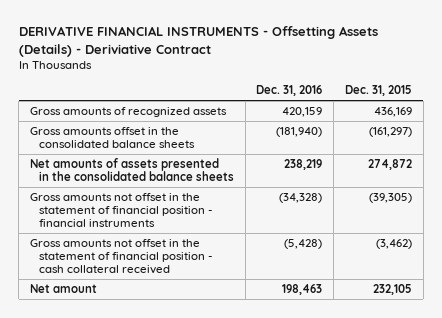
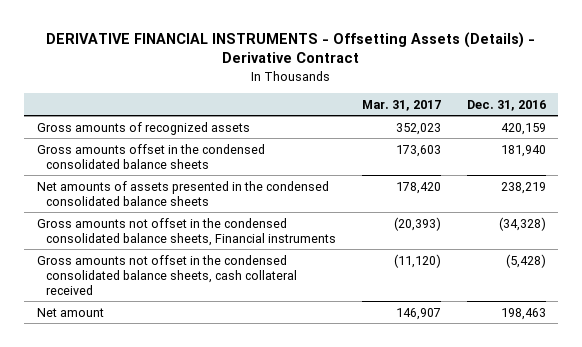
- DERIVATIVE FINANCIAL INSTRUMENTS - Offsetting Assets (Details) - Deriviative Contract
+ DERIVATIVE FINANCIAL INSTRUMENTS - Offsetting Assets (Details) - Derivative Contract
- | Dec. 31, 2016 | Dec. 31, 2015
+ | Mar. 31, 2017 | Dec. 31, 2016
- Gross amounts offset in the consolidated balance sheets | (181,940) | (161,297)
- Net amounts of assets presented in the consolidated balance sheets | 238,219 | 274,872
- Gross amounts not offset in the statement of financial position - financial instruments | (34,328) | (39,305)
- Gross amounts not offset in the statement of financial position - cash collateral received | (5,428) | (3,462)
+ Gross amounts offset in the condensed consolidated balance sheets | 173,603 | 181,940
+ Net amounts of assets presented in the condensed consolidated balance sheets | 178,420 | 238,219
+ Gross amounts not offset in the condensed consolidated balance sheets, Financial instruments | (20,393) | (34,328)
+ Gross amounts not offset in the condensed consolidated balance sheets, cash collateral received | (11,120) | (5,428)

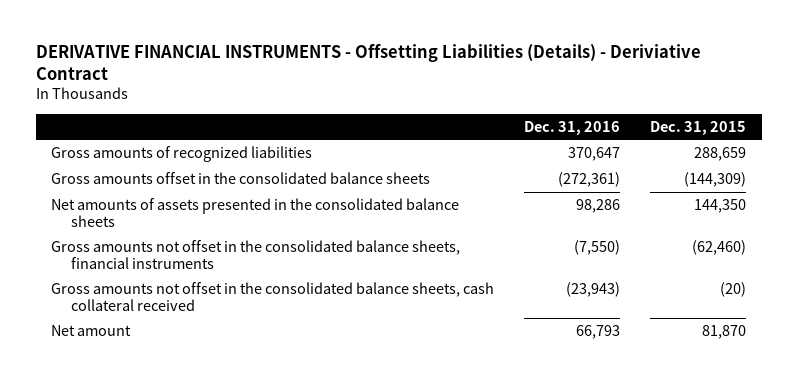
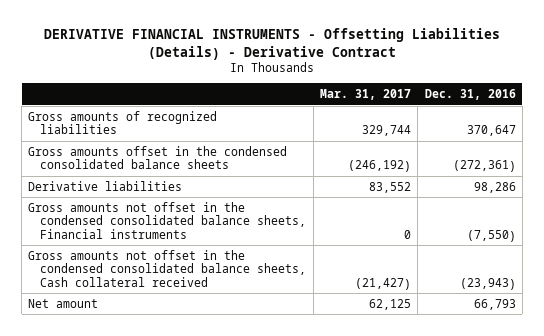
- DERIVATIVE FINANCIAL INSTRUMENTS - Offsetting Liabilities (Details) - Deriviative Contract
+ DERIVATIVE FINANCIAL INSTRUMENTS - Offsetting Liabilities (Details) - Derivative Contract
- | Dec. 31, 2016 | Dec. 31, 2015
+ | Mar. 31, 2017 | Dec. 31, 2016
- Gross amounts offset in the consolidated balance sheets | (272,361) | (144,309)
- Net amounts of assets presented in the consolidated balance sheets | 98,286 | 144,350
- Gross amounts not offset in the consolidated balance sheets, financial instruments | (7,550) | (62,460)
- Gross amounts not offset in the consolidated balance sheets, cash collateral received | (23,943) | (20)
+ Gross amounts offset in the condensed consolidated balance sheets | (246,192) | (272,361)
+ Derivative liabilities | 83,552 | 98,286
+ Gross amounts not offset in the condensed consolidated balance sheets, Financial instruments | 0 | (7,550)
+ Gross amounts not offset in the condensed consolidated balance sheets, Cash collateral received | (21,427) | (23,943)

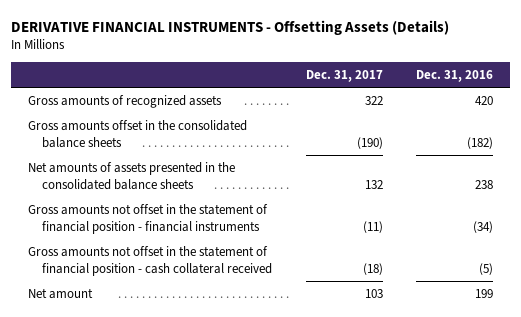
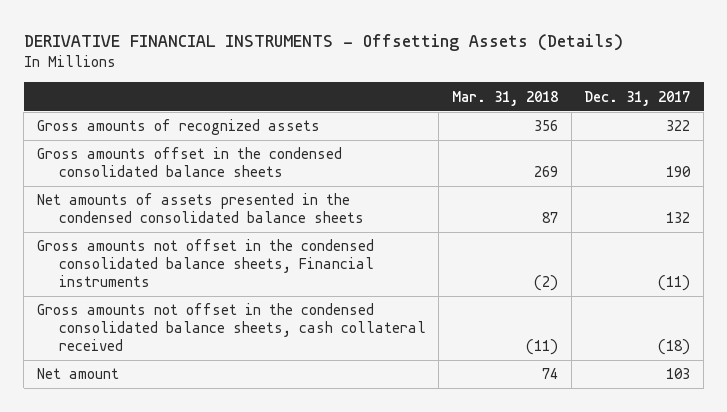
- | Dec. 31, 2017 | Dec. 31, 2016
+ | Mar. 31, 2018 | Dec. 31, 2017
- Gross amounts offset in the consolidated balance sheets | (190) | (182)
- Net amounts of assets presented in the consolidated balance sheets | 132 | 238
- Gross amounts not offset in the statement of financial position - financial instruments | (11) | (34)
- Gross amounts not offset in the statement of financial position - cash collateral received | (18) | (5)
+ Gross amounts offset in the condensed consolidated balance sheets | 269 | 190
+ Net amounts of assets presented in the condensed consolidated balance sheets | 87 | 132
+ Gross amounts not offset in the condensed consolidated balance sheets, Financial instruments | (2) | (11)
+ Gross amounts not offset in the condensed consolidated balance sheets, cash collateral received | (11) | (18)

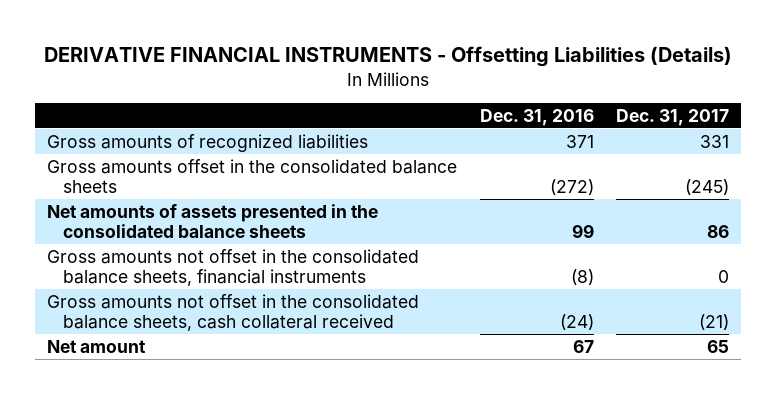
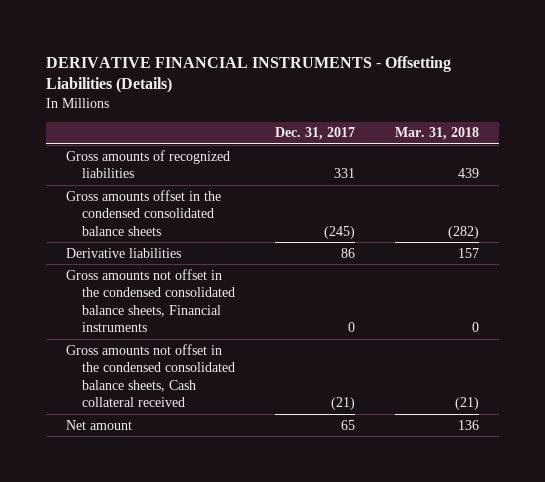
- | Dec. 31, 2016 | Dec. 31, 2017
+ | Dec. 31, 2017 | Mar. 31, 2018
- Gross amounts offset in the consolidated balance sheets | (272) | (245)
- Net amounts of assets presented in the consolidated balance sheets | 99 | 86
- Gross amounts not offset in the consolidated balance sheets, financial instruments | (8) | 0
- Gross amounts not offset in the consolidated balance sheets, cash collateral received | (24) | (21)
+ Gross amounts offset in the condensed consolidated balance sheets | (245) | (282)
+ Derivative liabilities | 86 | 157
+ Gross amounts not offset in the condensed consolidated balance sheets, Financial instruments | 0 | 0
+ Gross amounts not offset in the condensed consolidated balance sheets, Cash collateral received | (21) | (21)

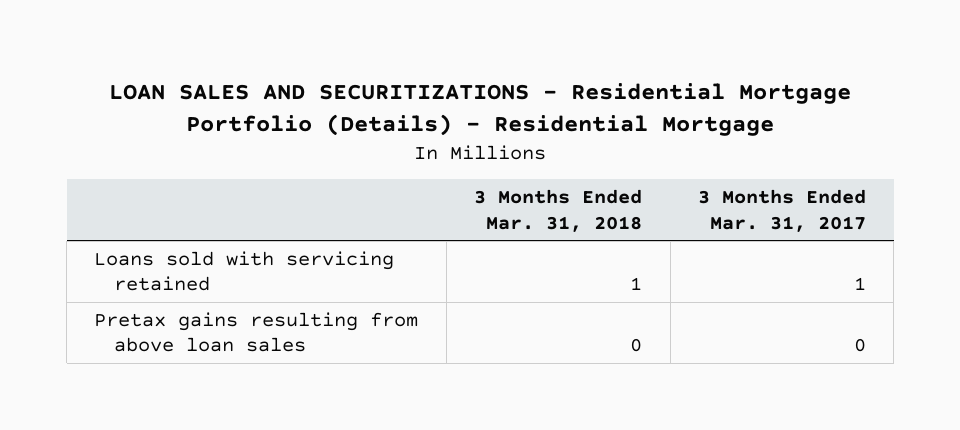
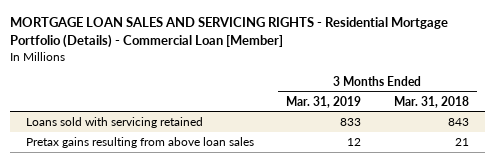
- LOAN SALES AND SECURITIZATIONS - Residential Mortgage Portfolio (Details) - Residential Mortgage
+ MORTGAGE LOAN SALES AND SERVICING RIGHTS - Residential Mortgage Portfolio (Details) - Commercial Loan [Member]
- | 3 Months Ended Mar. 31, 2018 | 3 Months Ended Mar. 31, 2017
+ | 3 Months Ended Mar. 31, 2019 | 3 Months Ended Mar. 31, 2018
- Loans sold with servicing retained | 1 | 1
- Pretax gains resulting from above loan sales | 0 | 0
+ Loans sold with servicing retained | 833 | 843
+ Pretax gains resulting from above loan sales | 12 | 21

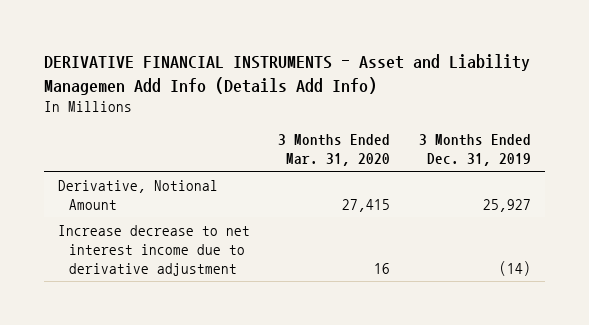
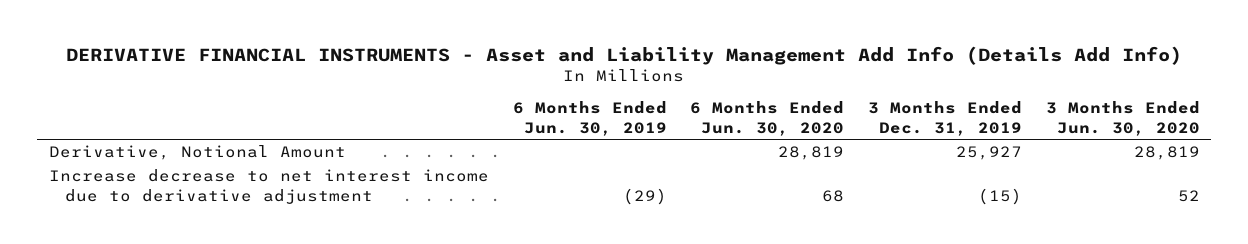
- DERIVATIVE FINANCIAL INSTRUMENTS - Asset and Liability Managemen Add Info (Details Add Info)
+ DERIVATIVE FINANCIAL INSTRUMENTS - Asset and Liability Management Add Info (Details Add Info)
- | 3 Months Ended Mar. 31, 2020 | 3 Months Ended Dec. 31, 2019
+ | 6 Months Ended Jun. 30, 2019 | 6 Months Ended Jun. 30, 2020 | 3 Months Ended Dec. 31, 2019 | 3 Months Ended Jun. 30, 2020
- Increase decrease to net interest income due to derivative adjustment | 16 | (14)
+ Increase decrease to net interest income due to derivative adjustment | (29) | 68 | (15) | 52

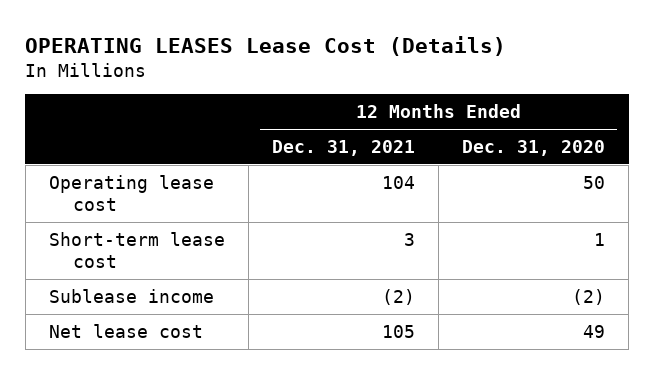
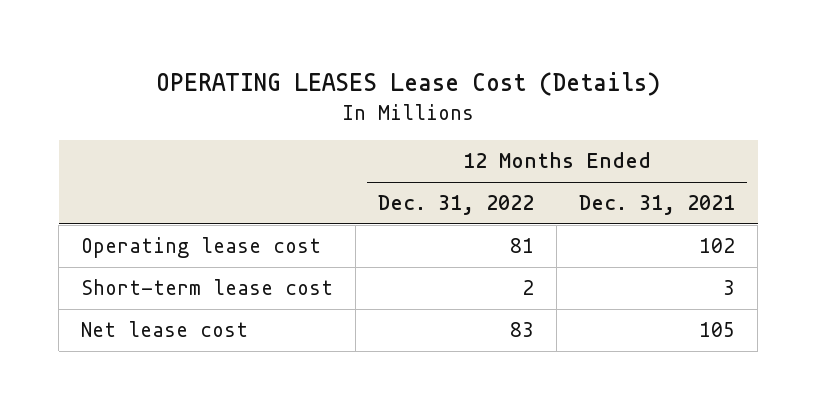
- | 12 Months Ended Dec. 31, 2021 | 12 Months Ended Dec. 31, 2020
+ | 12 Months Ended Dec. 31, 2022 | 12 Months Ended Dec. 31, 2021
- Operating lease cost | 104 | 50
+ Operating lease cost | 81 | 102
- Sublease income | (2) | (2)

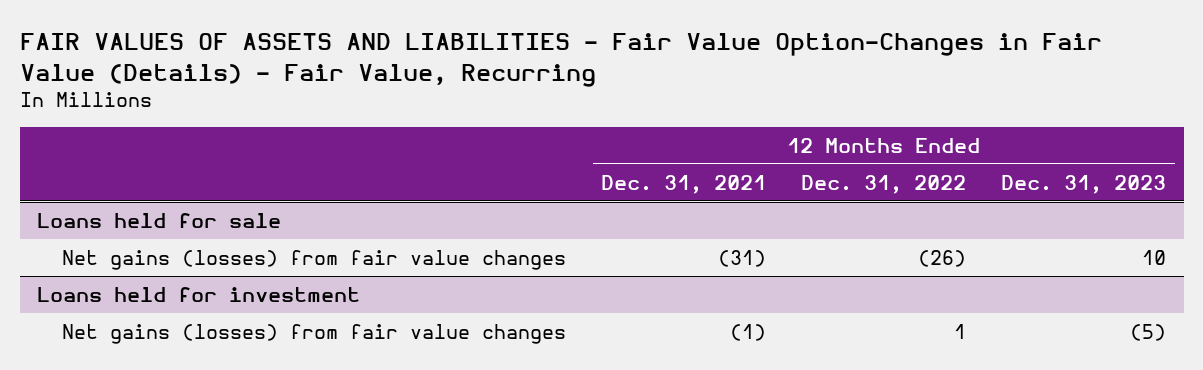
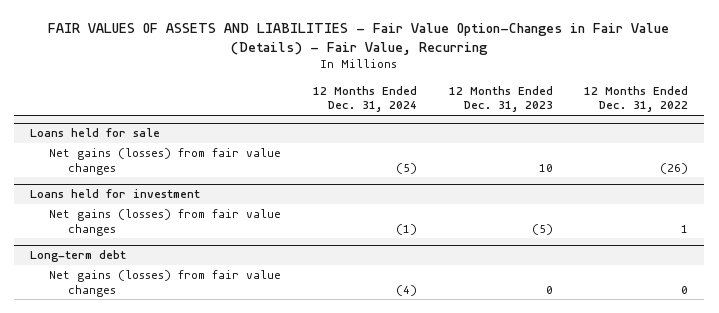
- | 12 Months Ended Dec. 31, 2021 | 12 Months Ended Dec. 31, 2022 | 12 Months Ended Dec. 31, 2023
+ | 12 Months Ended Dec. 31, 2024 | 12 Months Ended Dec. 31, 2023 | 12 Months Ended Dec. 31, 2022
+ Long-term debt
+ Net gains (losses) from fair value changes | (4) | 0 | 0

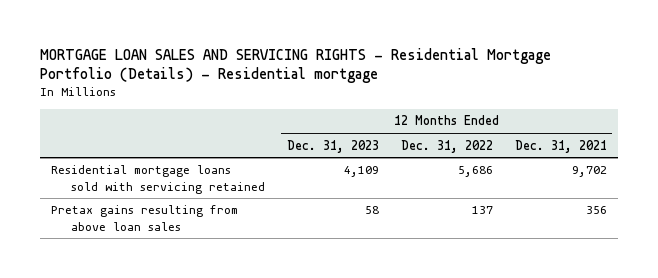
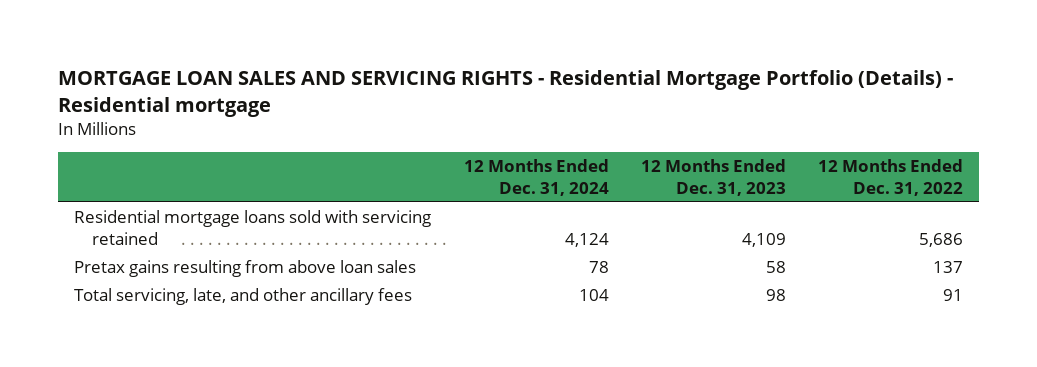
- | 12 Months Ended Dec. 31, 2023 | 12 Months Ended Dec. 31, 2022 | 12 Months Ended Dec. 31, 2021
+ | 12 Months Ended Dec. 31, 2024 | 12 Months Ended Dec. 31, 2023 | 12 Months Ended Dec. 31, 2022
+ Total servicing, late, and other ancillary fees | 104 | 98 | 91

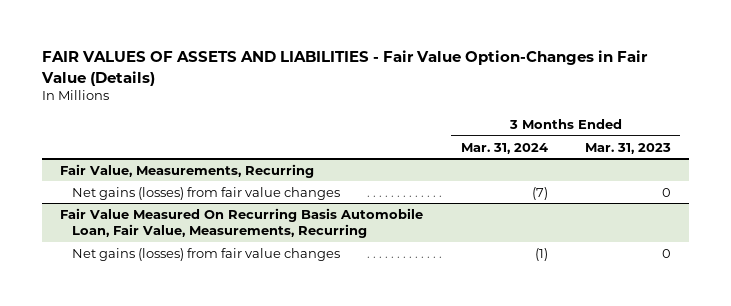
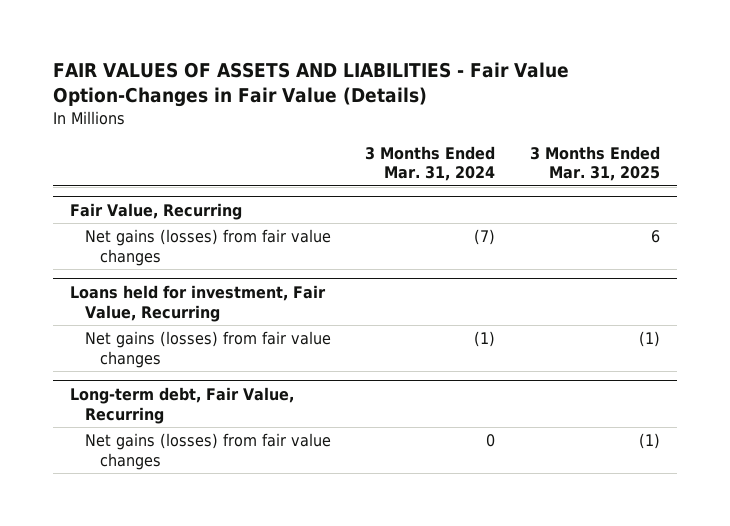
- | 3 Months Ended Mar. 31, 2024 | 3 Months Ended Mar. 31, 2023
+ | 3 Months Ended Mar. 31, 2024 | 3 Months Ended Mar. 31, 2025
- Fair Value, Measurements, Recurring
+ Fair Value, Recurring
- Fair Value Measured On Recurring Basis Automobile Loan, Fair Value, Measurements, Recurring
+ Loans held for investment, Fair Value, Recurring
+ Long-term debt, Fair Value, Recurring
+ Net gains (losses) from fair value changes | 0 | (1)

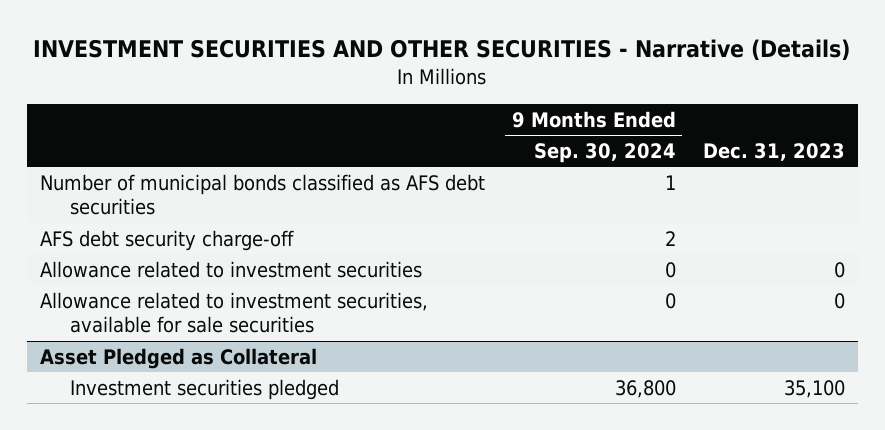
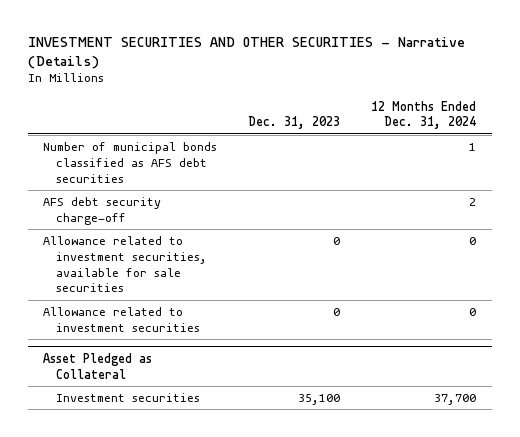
- | 9 Months Ended Sep. 30, 2024 | Dec. 31, 2023
+ | Dec. 31, 2023 | 12 Months Ended Dec. 31, 2024
moved down: Allowance related to investment securities | 0 | 0
@ Asset Pledged as Collateral
- Investment securities pledged | 36,800 | 35,100
+ Investment securities | 35,100 | 37,700

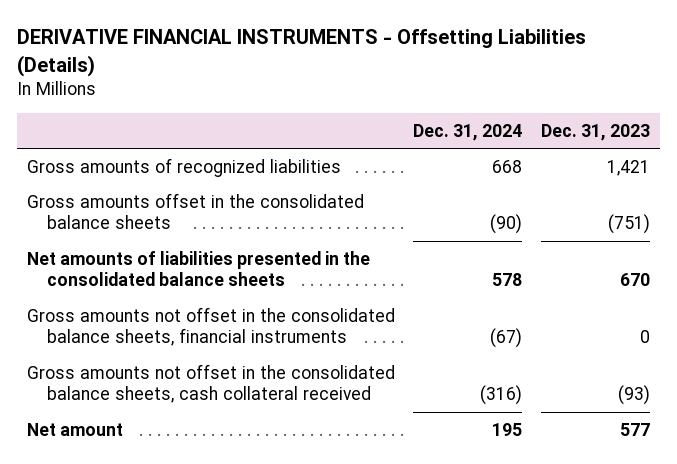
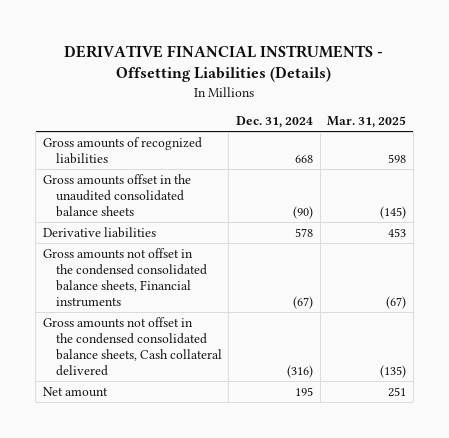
- | Dec. 31, 2024 | Dec. 31, 2023
+ | Dec. 31, 2024 | Mar. 31, 2025
- Gross amounts offset in the consolidated balance sheets | (90) | (751)
- Net amounts of liabilities presented in the consolidated balance sheets | 578 | 670
- Gross amounts not offset in the consolidated balance sheets, financial instruments | (67) | 0
- Gross amounts not offset in the consolidated balance sheets, cash collateral received | (316) | (93)
+ Gross amounts offset in the unaudited consolidated balance sheets | (90) | (145)
+ Derivative liabilities | 578 | 453
+ Gross amounts not offset in the condensed consolidated balance sheets, Financial instruments | (67) | (67)
+ Gross amounts not offset in the condensed consolidated balance sheets, Cash collateral delivered | (316) | (135)

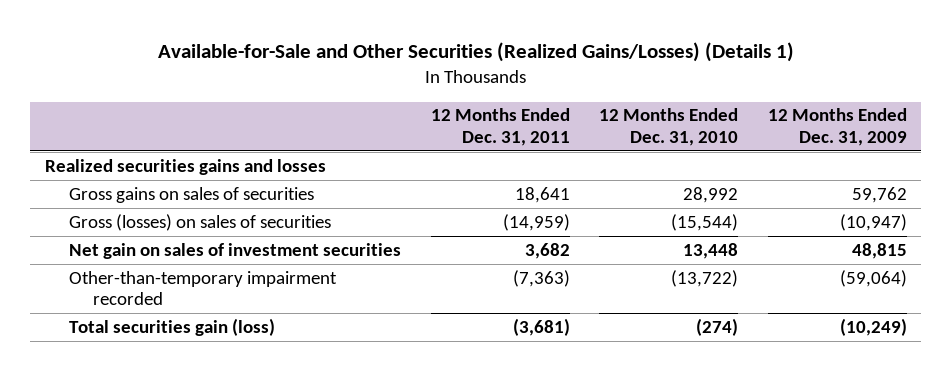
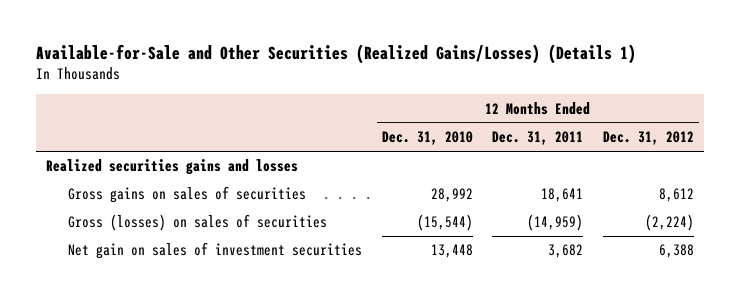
- | 12 Months Ended Dec. 31, 2011 | 12 Months Ended Dec. 31, 2010 | 12 Months Ended Dec. 31, 2009
+ | 12 Months Ended Dec. 31, 2010 | 12 Months Ended Dec. 31, 2011 | 12 Months Ended Dec. 31, 2012
- Other-than-temporary impairment recorded | (7,363) | (13,722) | (59,064)
- Total securities gain (loss) | (3,681) | (274) | (10,249)

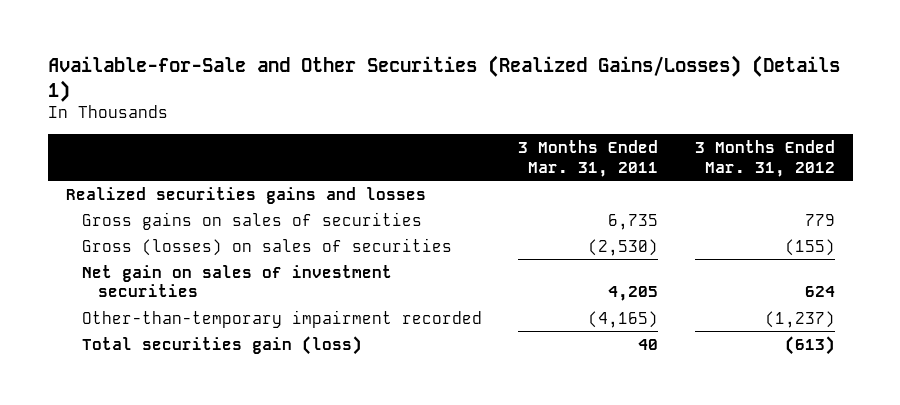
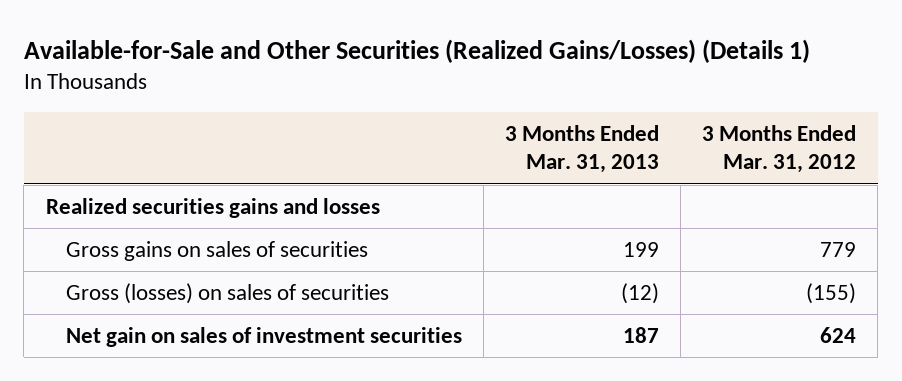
- | 3 Months Ended Mar. 31, 2011 | 3 Months Ended Mar. 31, 2012
+ | 3 Months Ended Mar. 31, 2013 | 3 Months Ended Mar. 31, 2012
- Other-than-temporary impairment recorded | (4,165) | (1,237)
- Total securities gain (loss) | 40 | (613)

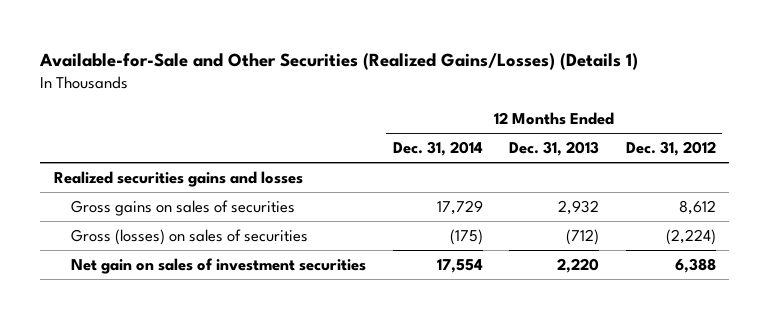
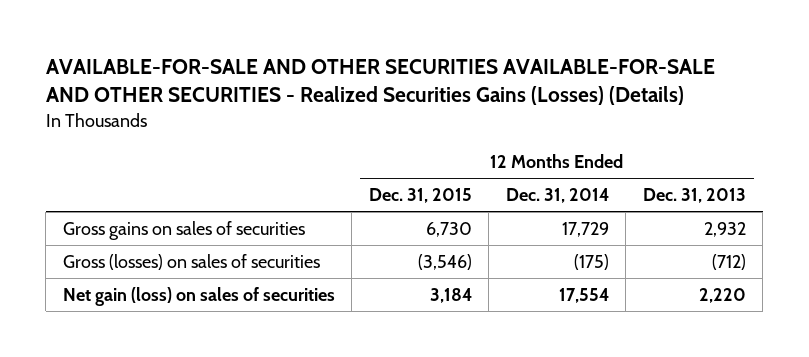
- Available-for-Sale and Other Securities (Realized Gains/Losses) (Details 1)
+ AVAILABLE-FOR-SALE AND OTHER SECURITIES AVAILABLE-FOR-SALE AND OTHER SECURITIES - Realized Securities Gains (Losses) (Details)
- | 12 Months Ended Dec. 31, 2014 | 12 Months Ended Dec. 31, 2013 | 12 Months Ended Dec. 31, 2012
+ | 12 Months Ended Dec. 31, 2015 | 12 Months Ended Dec. 31, 2014 | 12 Months Ended Dec. 31, 2013
- Realized securities gains and losses
- Net gain on sales of investment securities | 17,554 | 2,220 | 6,388
+ Net gain (loss) on sales of securities | 3,184 | 17,554 | 2,220

